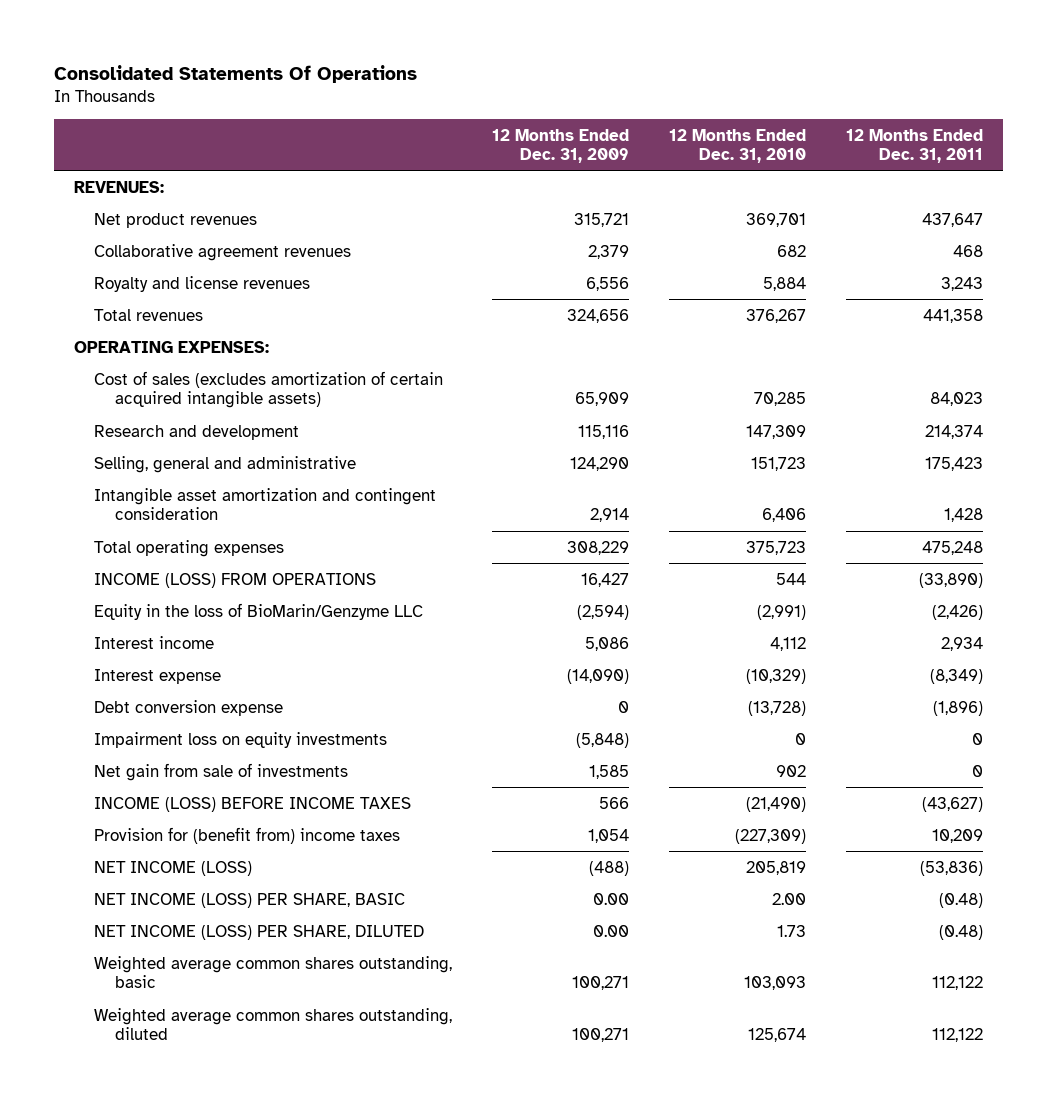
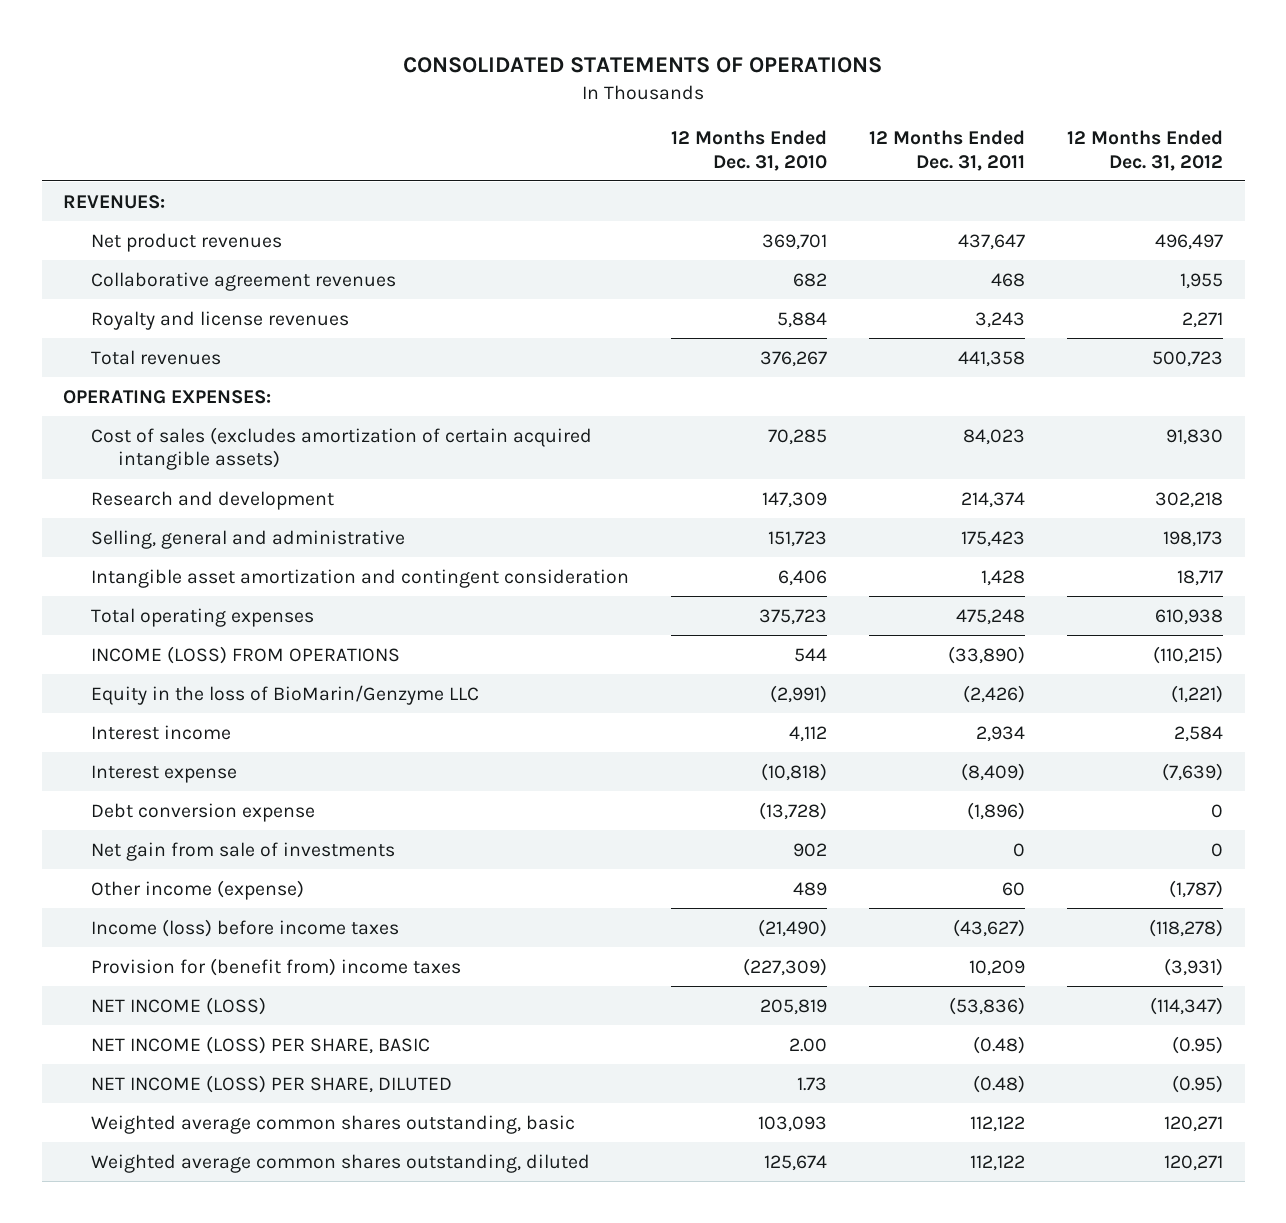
- Consolidated Statements Of Operations
+ CONSOLIDATED STATEMENTS OF OPERATIONS
- | 12 Months Ended Dec. 31, 2009 | 12 Months Ended Dec. 31, 2010 | 12 Months Ended Dec. 31, 2011
+ | 12 Months Ended Dec. 31, 2010 | 12 Months Ended Dec. 31, 2011 | 12 Months Ended Dec. 31, 2012
- Interest expense | (14,090) | (10,329) | (8,349)
+ Interest expense | (10,818) | (8,409) | (7,639)
- Impairment loss on equity investments | (5,848) | 0 | 0
- INCOME (LOSS) BEFORE INCOME TAXES | 566 | (21,490) | (43,627)
+ Other income (expense) | 489 | 60 | (1,787)
+ Income (loss) before income taxes | (21,490) | (43,627) | (118,278)

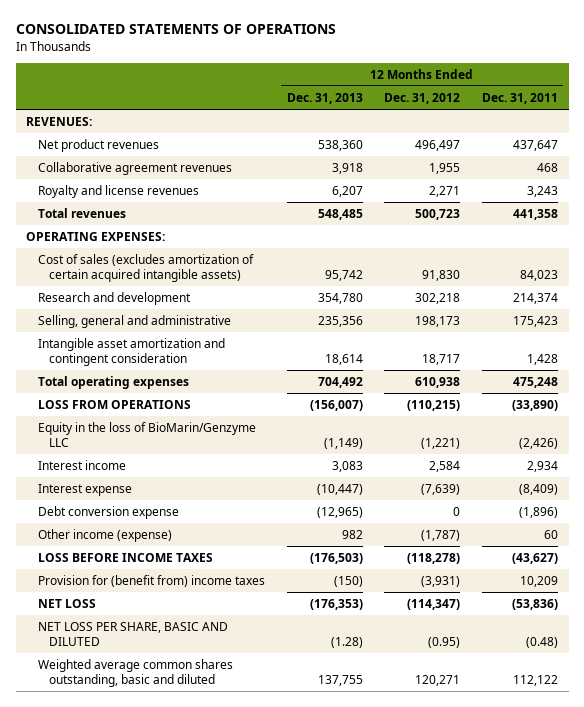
- | 12 Months Ended Dec. 31, 2010 | 12 Months Ended Dec. 31, 2011 | 12 Months Ended Dec. 31, 2012
+ | 12 Months Ended Dec. 31, 2013 | 12 Months Ended Dec. 31, 2012 | 12 Months Ended Dec. 31, 2011
- INCOME (LOSS) FROM OPERATIONS | 544 | (33,890) | (110,215)
+ LOSS FROM OPERATIONS | (156,007) | (110,215) | (33,890)
- Net gain from sale of investments | 902 | 0 | 0
- Income (loss) before income taxes | (21,490) | (43,627) | (118,278)
+ LOSS BEFORE INCOME TAXES | (176,503) | (118,278) | (43,627)
- NET INCOME (LOSS) | 205,819 | (53,836) | (114,347)
- NET INCOME (LOSS) PER SHARE, BASIC | 2.00 | (0.48) | (0.95)
- NET INCOME (LOSS) PER SHARE, DILUTED | 1.73 | (0.48) | (0.95)
- Weighted average common shares outstanding, basic | 103,093 | 112,122 | 120,271
- Weighted average common shares outstanding, diluted | 125,674 | 112,122 | 120,271
+ NET LOSS | (176,353) | (114,347) | (53,836)
+ NET LOSS PER SHARE, BASIC AND DILUTED | (1.28) | (0.95) | (0.48)
+ Weighted average common shares outstanding, basic and diluted | 137,755 | 120,271 | 112,122

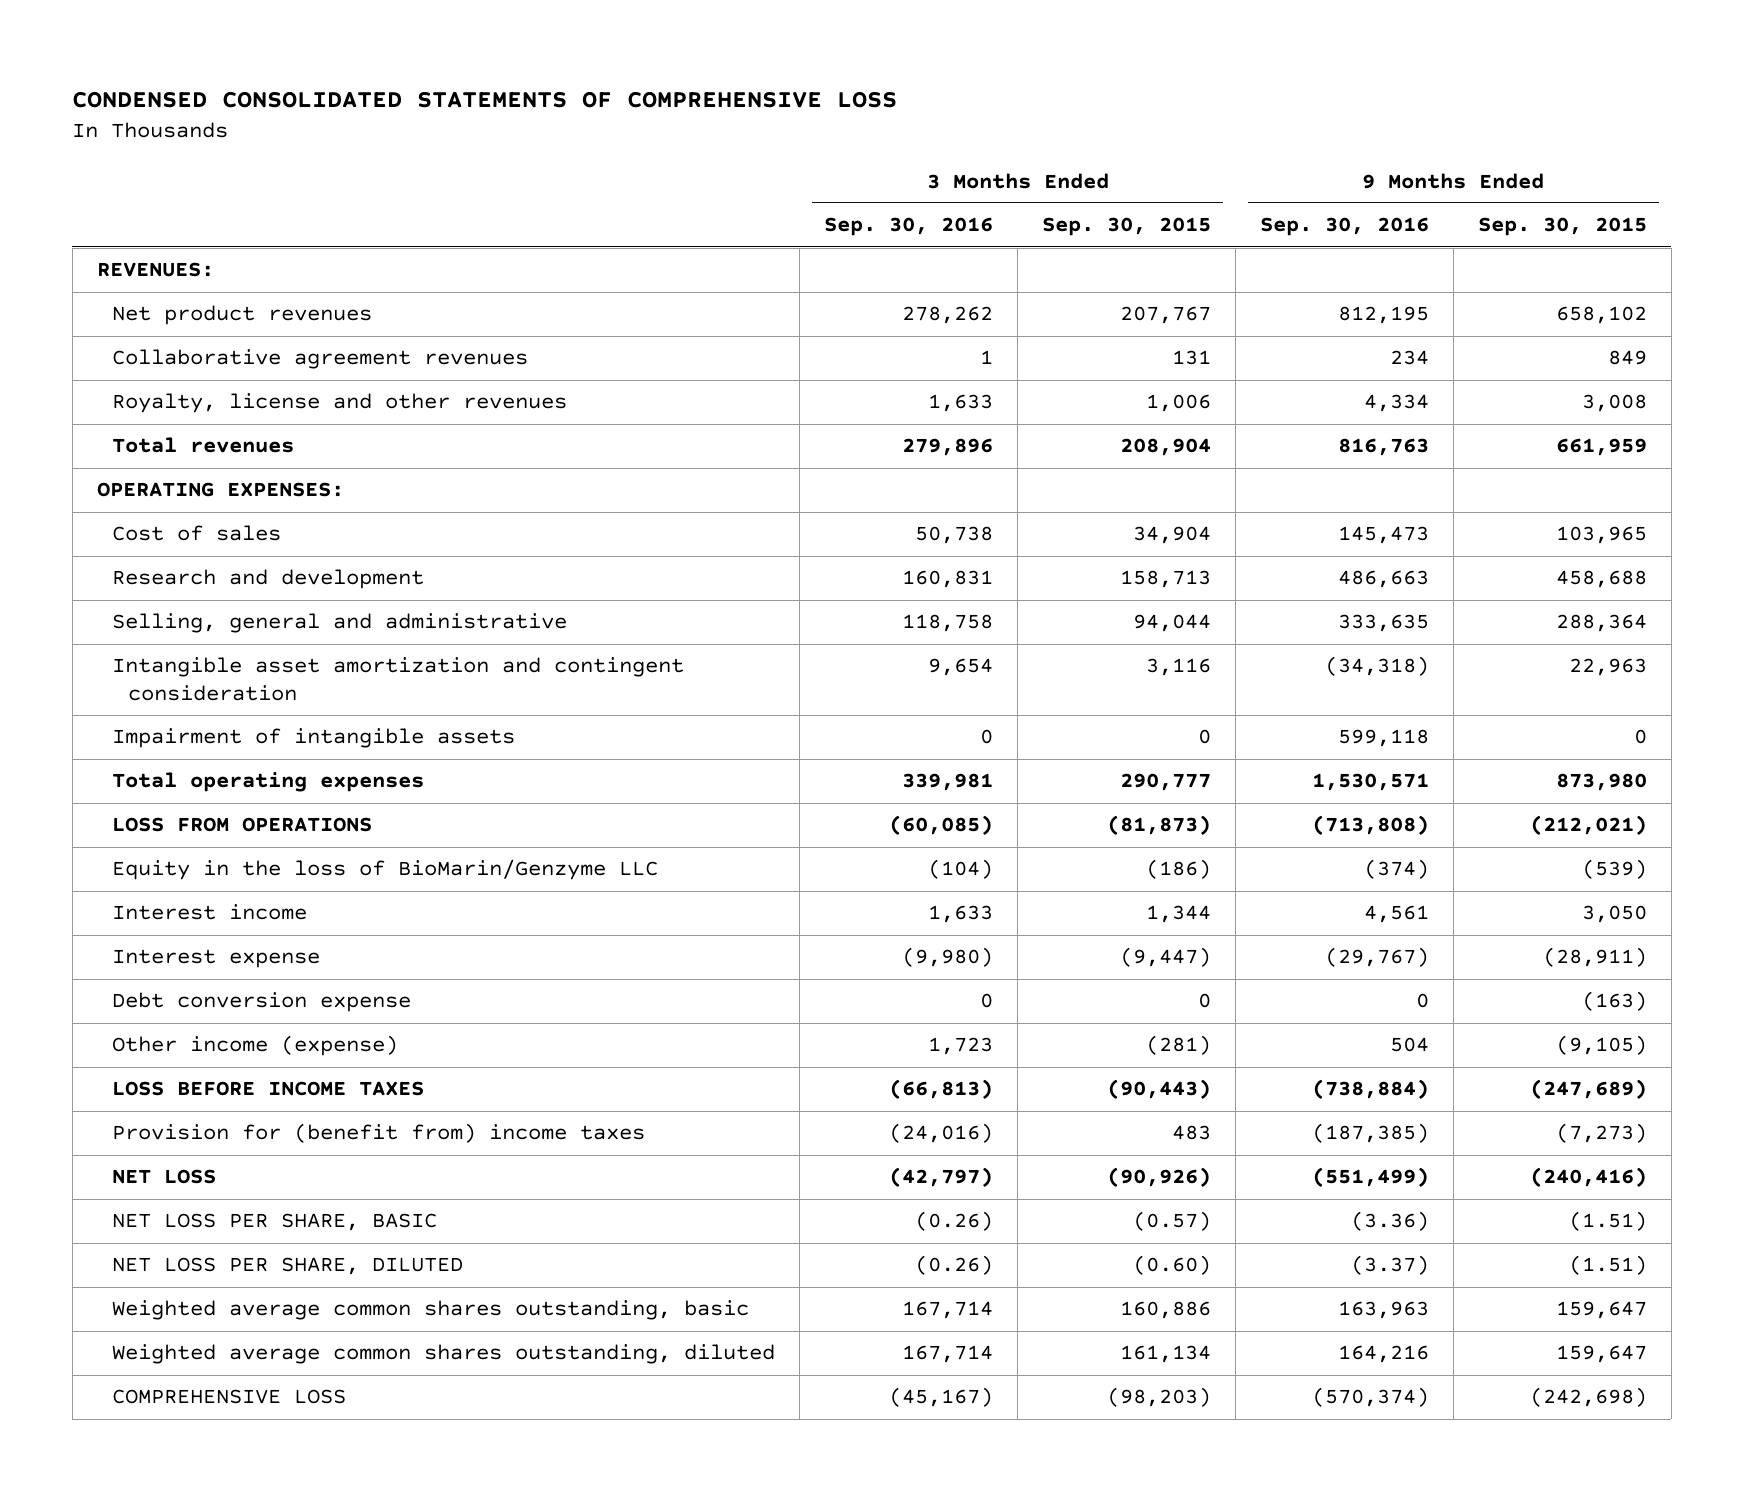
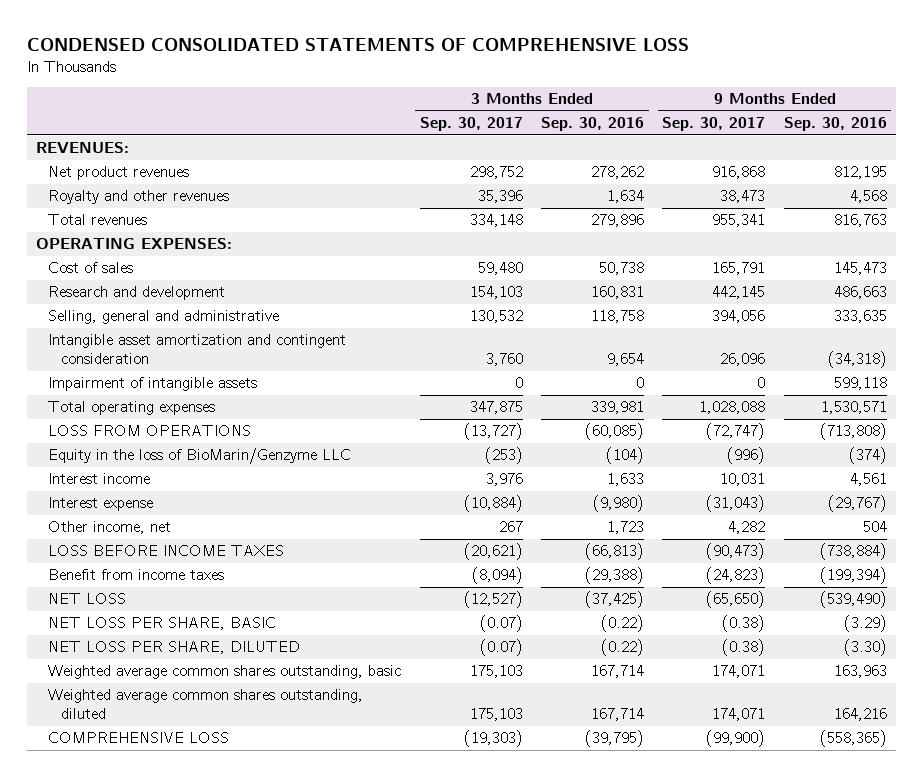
- | 3 Months Ended Sep. 30, 2016 | 3 Months Ended Sep. 30, 2015 | 9 Months Ended Sep. 30, 2016 | 9 Months Ended Sep. 30, 2015
+ | 3 Months Ended Sep. 30, 2017 | 3 Months Ended Sep. 30, 2016 | 9 Months Ended Sep. 30, 2017 | 9 Months Ended Sep. 30, 2016
- Collaborative agreement revenues | 1 | 131 | 234 | 849
- Royalty, license and other revenues | 1,633 | 1,006 | 4,334 | 3,008
+ Royalty and other revenues | 35,396 | 1,634 | 38,473 | 4,568
- Debt conversion expense | 0 | 0 | 0 | (163)
- Other income (expense) | 1,723 | (281) | 504 | (9,105)
+ Other income, net | 267 | 1,723 | 4,282 | 504
- Provision for (benefit from) income taxes | (24,016) | 483 | (187,385) | (7,273)
- NET LOSS | (42,797) | (90,926) | (551,499) | (240,416)
- NET LOSS PER SHARE, BASIC | (0.26) | (0.57) | (3.36) | (1.51)
- NET LOSS PER SHARE, DILUTED | (0.26) | (0.60) | (3.37) | (1.51)
+ Benefit from income taxes | (8,094) | (29,388) | (24,823) | (199,394)
+ NET LOSS | (12,527) | (37,425) | (65,650) | (539,490)
+ NET LOSS PER SHARE, BASIC | (0.07) | (0.22) | (0.38) | (3.29)
+ NET LOSS PER SHARE, DILUTED | (0.07) | (0.22) | (0.38) | (3.30)
- COMPREHENSIVE LOSS | (45,167) | (98,203) | (570,374) | (242,698)
+ COMPREHENSIVE LOSS | (19,303) | (39,795) | (99,900) | (558,365)

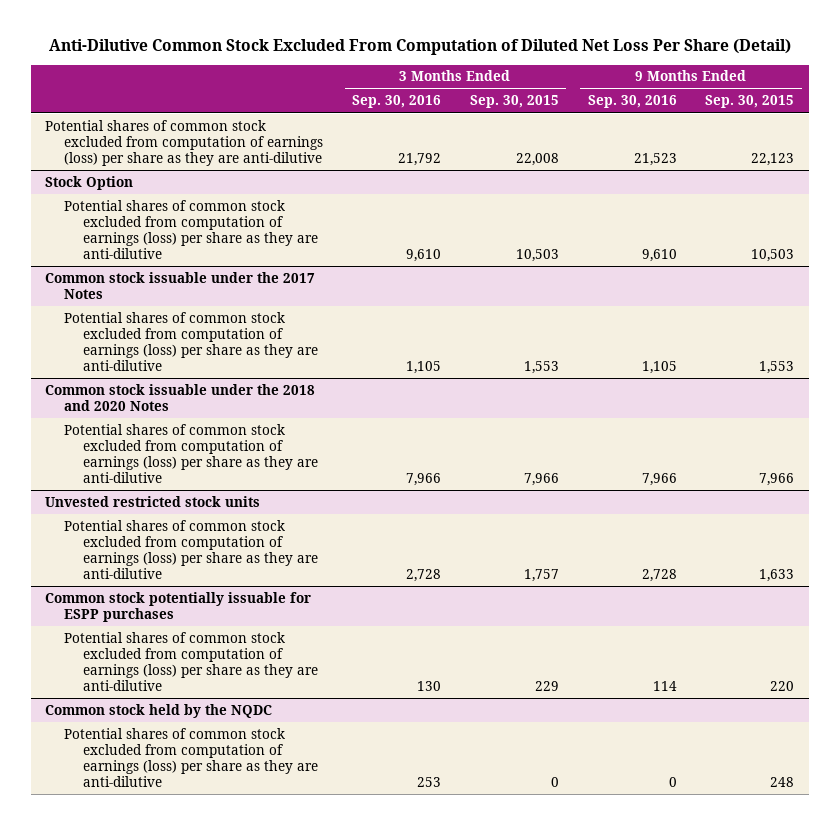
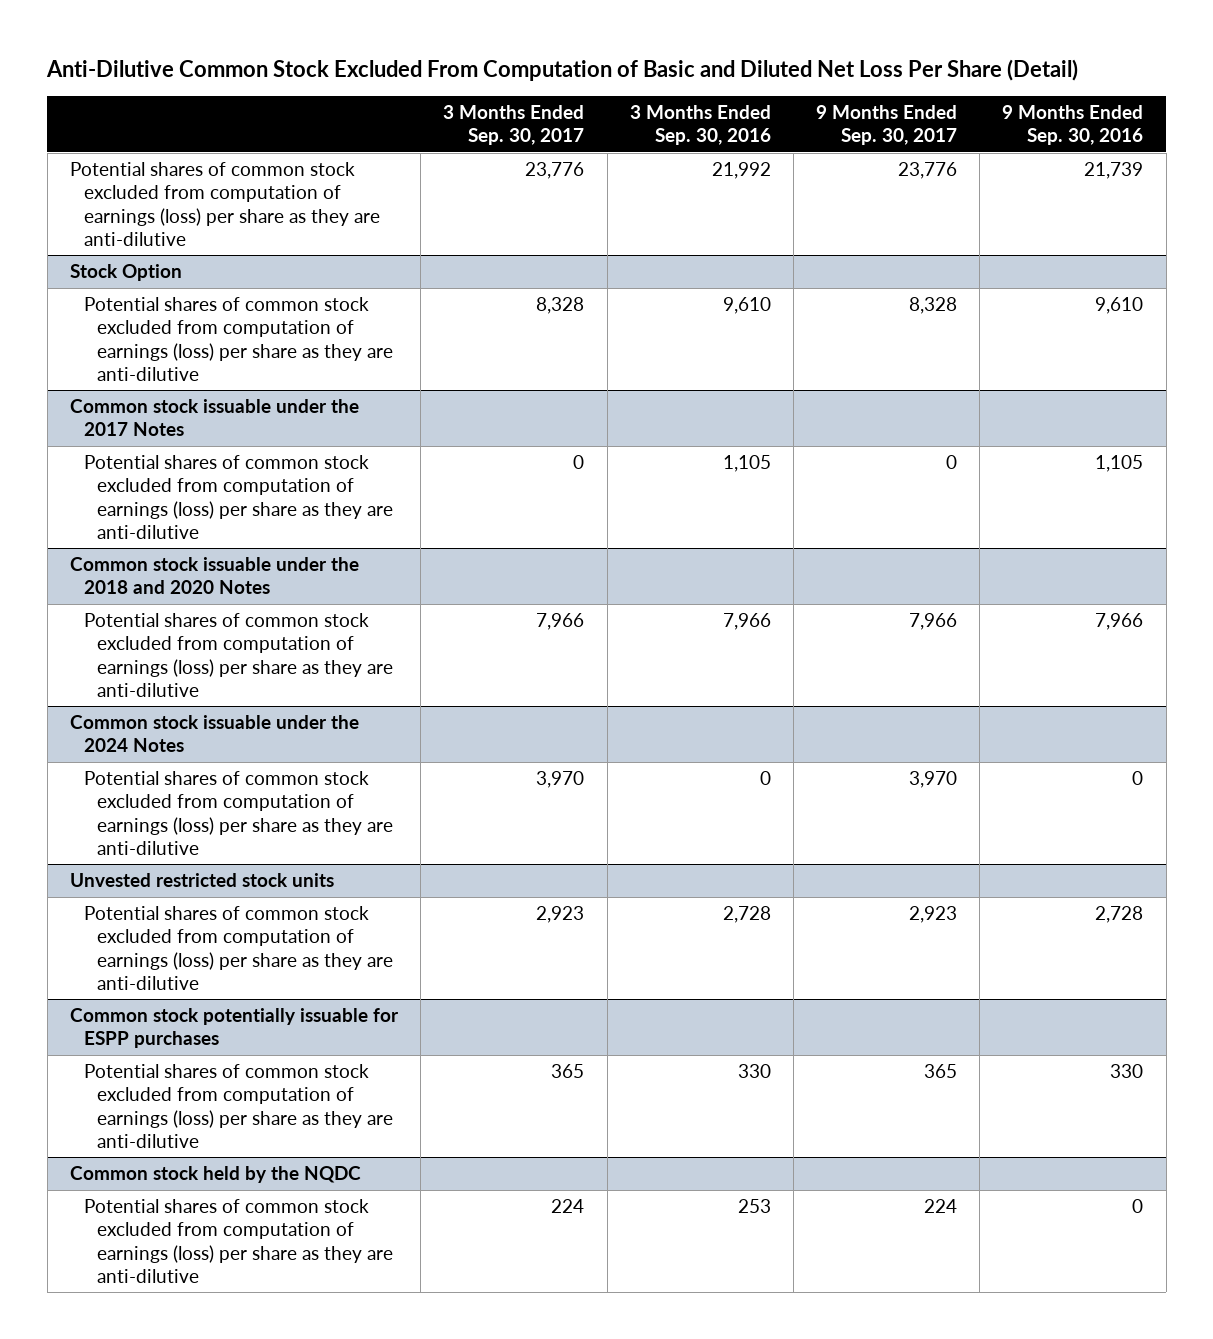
- Anti-Dilutive Common Stock Excluded From Computation of Diluted Net Loss Per Share (Detail)
+ Anti-Dilutive Common Stock Excluded From Computation of Basic and Diluted Net Loss Per Share (Detail)
- | 3 Months Ended Sep. 30, 2016 | 3 Months Ended Sep. 30, 2015 | 9 Months Ended Sep. 30, 2016 | 9 Months Ended Sep. 30, 2015
+ | 3 Months Ended Sep. 30, 2017 | 3 Months Ended Sep. 30, 2016 | 9 Months Ended Sep. 30, 2017 | 9 Months Ended Sep. 30, 2016
- Potential shares of common stock excluded from computation of earnings (loss) per share as they are anti-dilutive | 21,792 | 22,008 | 21,523 | 22,123
+ Potential shares of common stock excluded from computation of earnings (loss) per share as they are anti-dilutive | 23,776 | 21,992 | 23,776 | 21,739
+ Common stock issuable under the 2024 Notes
+ Potential shares of common stock excluded from computation of earnings (loss) per share as they are anti-dilutive | 3,970 | 0 | 3,970 | 0
@ Common stock potentially issuable for ESPP purchases
- Potential shares of common stock excluded from computation of earnings (loss) per share as they are anti-dilutive | 130 | 229 | 114 | 220
+ Potential shares of common stock excluded from computation of earnings (loss) per share as they are anti-dilutive | 365 | 330 | 365 | 330

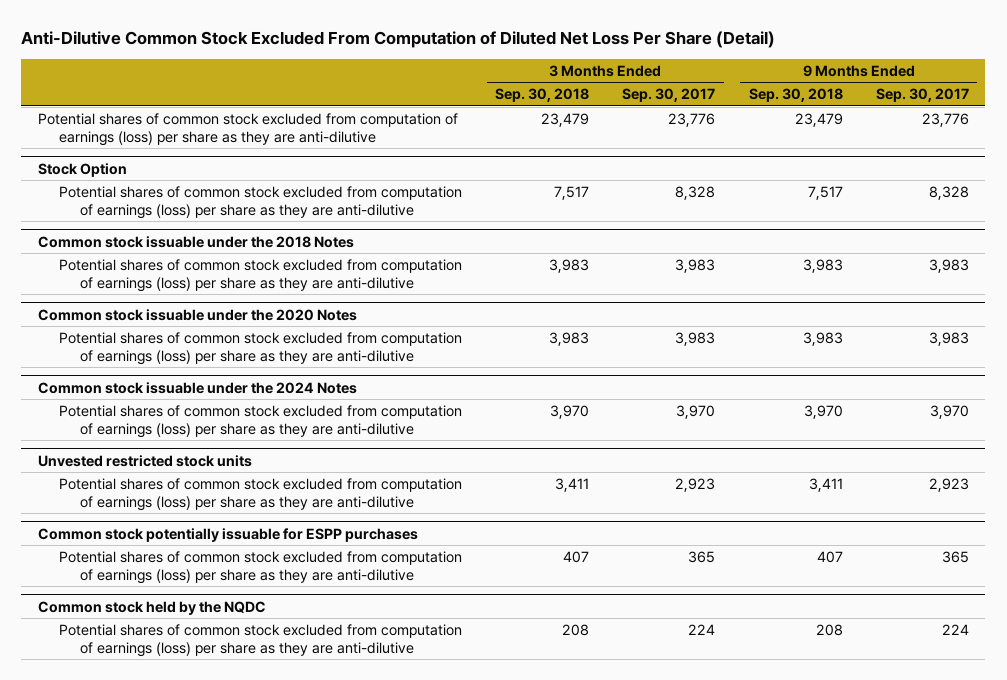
- Anti-Dilutive Common Stock Excluded From Computation of Basic and Diluted Net Loss Per Share (Detail)
+ Anti-Dilutive Common Stock Excluded From Computation of Diluted Net Loss Per Share (Detail)
- | 3 Months Ended Sep. 30, 2017 | 3 Months Ended Sep. 30, 2016 | 9 Months Ended Sep. 30, 2017 | 9 Months Ended Sep. 30, 2016
+ | 3 Months Ended Sep. 30, 2018 | 3 Months Ended Sep. 30, 2017 | 9 Months Ended Sep. 30, 2018 | 9 Months Ended Sep. 30, 2017
- Common stock issuable under the 2017 Notes
- Potential shares of common stock excluded from computation of earnings (loss) per share as they are anti-dilutive | 0 | 1,105 | 0 | 1,105
- Common stock issuable under the 2018 and 2020 Notes
- Potential shares of common stock excluded from computation of earnings (loss) per share as they are anti-dilutive | 7,966 | 7,966 | 7,966 | 7,966
+ Common stock issuable under the 2018 Notes
+ Potential shares of common stock excluded from computation of earnings (loss) per share as they are anti-dilutive | 3,983 | 3,983 | 3,983 | 3,983
+ Common stock issuable under the 2020 Notes
+ Potential shares of common stock excluded from computation of earnings (loss) per share as they are anti-dilutive | 3,983 | 3,983 | 3,983 | 3,983

